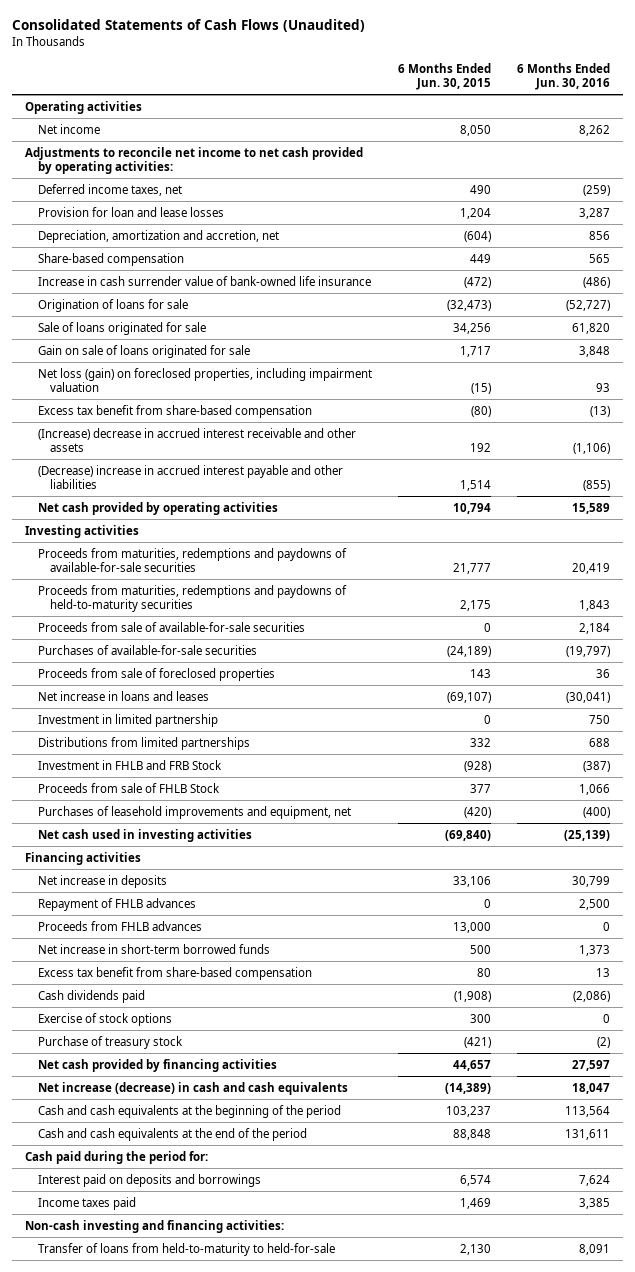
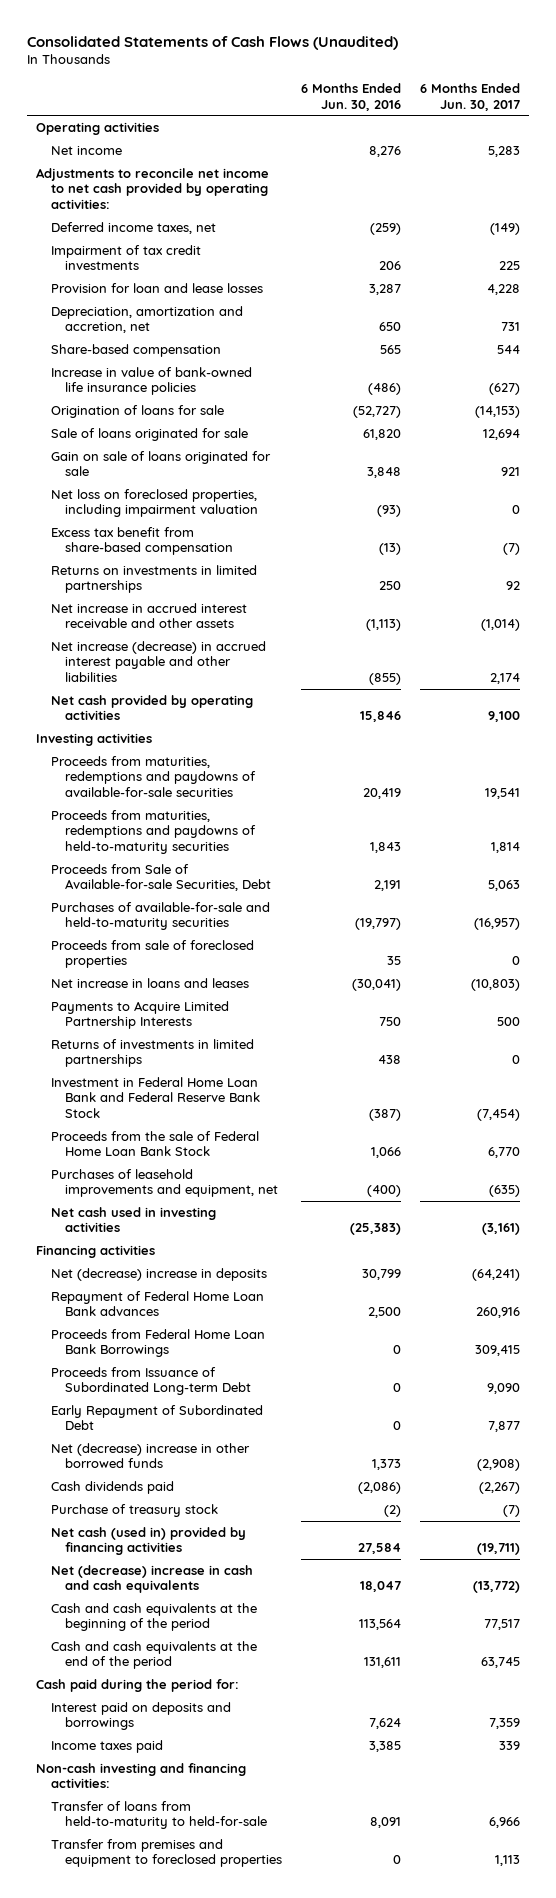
- | 6 Months Ended Jun. 30, 2015 | 6 Months Ended Jun. 30, 2016
+ | 6 Months Ended Jun. 30, 2016 | 6 Months Ended Jun. 30, 2017
- Net income | 8,050 | 8,262
+ Net income | 8,276 | 5,283
+ Impairment of tax credit investments | 206 | 225
- Depreciation, amortization and accretion, net | (604) | 856
+ Depreciation, amortization and accretion, net | 650 | 731
- Increase in cash surrender value of bank-owned life insurance | (472) | (486)
+ Increase in value of bank-owned life insurance policies | (486) | (627)
- Net loss (gain) on foreclosed properties, including impairment valuation | (15) | 93
+ Net loss on foreclosed properties, including impairment valuation | (93) | 0
- (Increase) decrease in accrued interest receivable and other assets | 192 | (1,106)
- (Decrease) increase in accrued interest payable and other liabilities | 1,514 | (855)
- Net cash provided by operating activities | 10,794 | 15,589
+ Returns on investments in limited partnerships | 250 | 92
+ Net increase in accrued interest receivable and other assets | (1,113) | (1,014)
+ Net increase (decrease) in accrued interest payable and other liabilities | (855) | 2,174
+ Net cash provided by operating activities | 15,846 | 9,100
- Proceeds from sale of available-for-sale securities | 0 | 2,184
- Purchases of available-for-sale securities | (24,189) | (19,797)
- Proceeds from sale of foreclosed properties | 143 | 36
+ Proceeds from Sale of Available-for-sale Securities, Debt | 2,191 | 5,063
+ Purchases of available-for-sale and held-to-maturity securities | (19,797) | (16,957)
+ Proceeds from sale of foreclosed properties | 35 | 0
- Investment in limited partnership | 0 | 750
- Distributions from limited partnerships | 332 | 688
- Investment in FHLB and FRB Stock | (928) | (387)
- Proceeds from sale of FHLB Stock | 377 | 1,066
+ Payments to Acquire Limited Partnership Interests | 750 | 500
+ Returns of investments in limited partnerships | 438 | 0
+ Investment in Federal Home Loan Bank and Federal Reserve Bank Stock | (387) | (7,454)
+ Proceeds from the sale of Federal Home Loan Bank Stock | 1,066 | 6,770
- Net cash used in investing activities | (69,840) | (25,139)
+ Net cash used in investing activities | (25,383) | (3,161)
- Net increase in deposits | 33,106 | 30,799
- Repayment of FHLB advances | 0 | 2,500
- Proceeds from FHLB advances | 13,000 | 0
- Net increase in short-term borrowed funds | 500 | 1,373
- Excess tax benefit from share-based compensation | 80 | 13
+ Net (decrease) increase in deposits | 30,799 | (64,241)
+ Repayment of Federal Home Loan Bank advances | 2,500 | 260,916
+ Proceeds from Federal Home Loan Bank Borrowings | 0 | 309,415
+ Proceeds from Issuance of Subordinated Long-term Debt | 0 | 9,090
+ Early Repayment of Subordinated Debt | 0 | 7,877
+ Net (decrease) increase in other borrowed funds | 1,373 | (2,908)
- Exercise of stock options | 300 | 0
- Net cash provided by financing activities | 44,657 | 27,597
- Net increase (decrease) in cash and cash equivalents | (14,389) | 18,047
+ Net cash (used in) provided by financing activities | 27,584 | (19,711)
+ Net (decrease) increase in cash and cash equivalents | 18,047 | (13,772)
+ Transfer from premises and equipment to foreclosed properties | 0 | 1,113

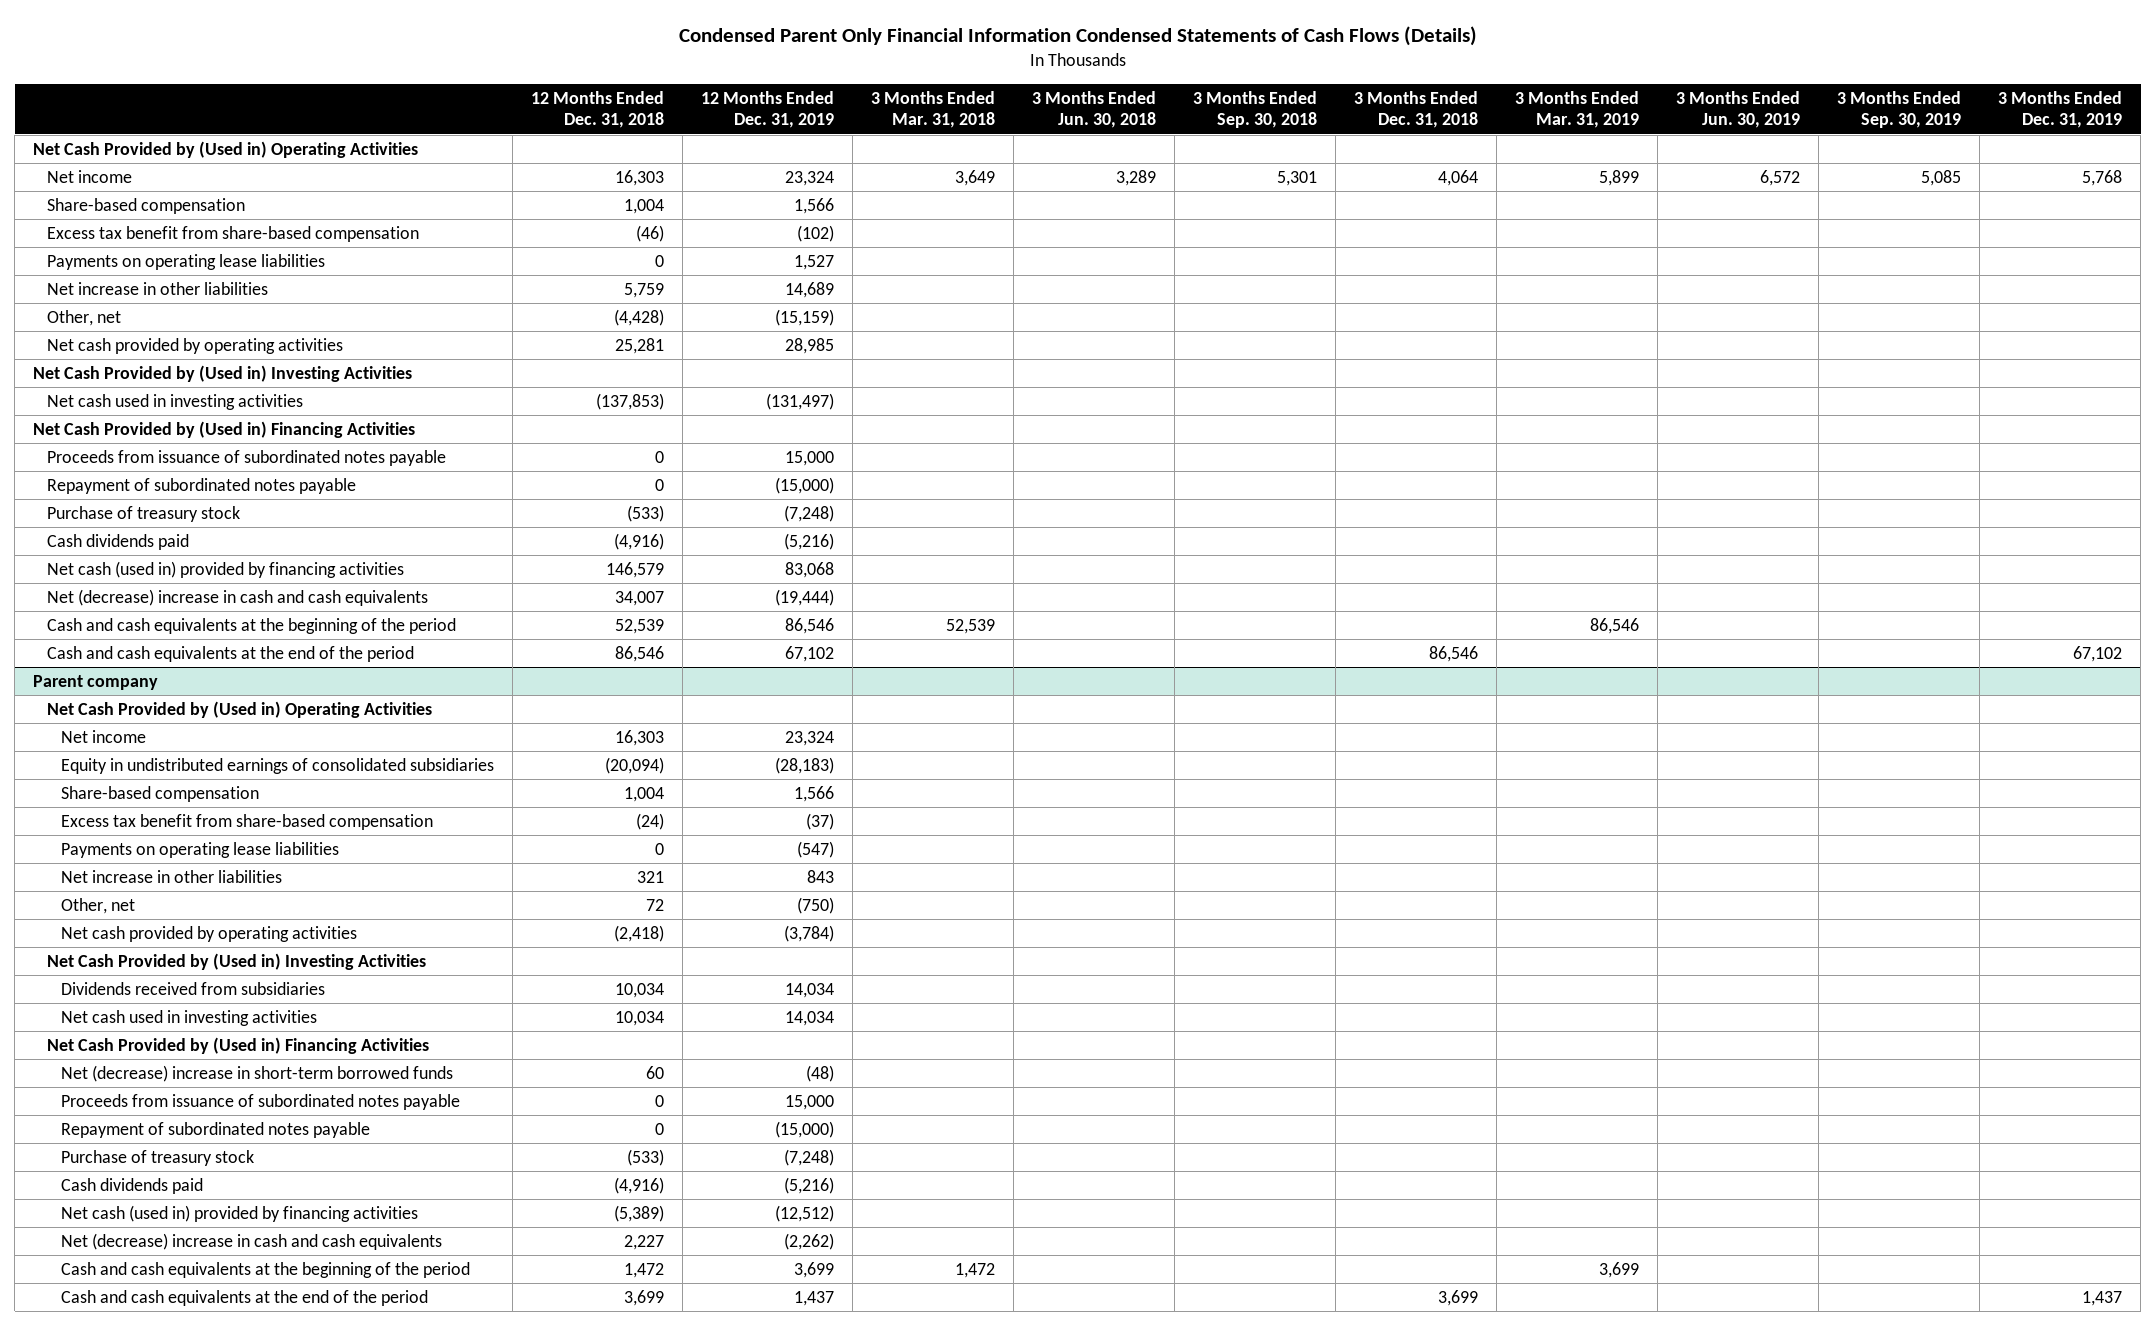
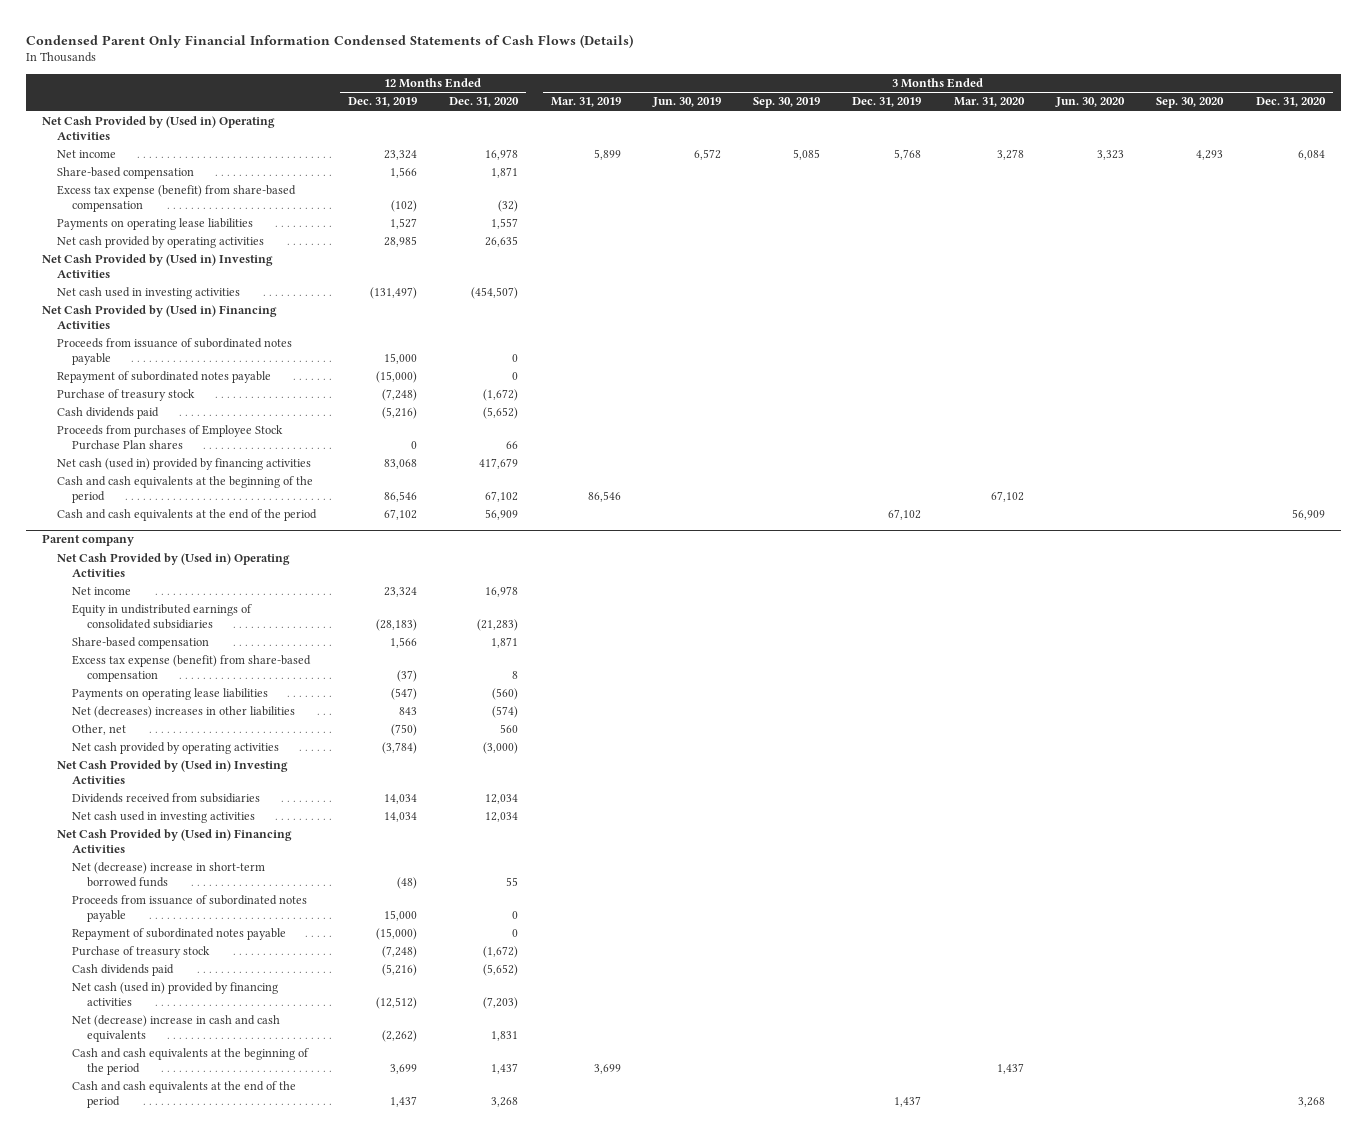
- | 12 Months Ended Dec. 31, 2018 | 12 Months Ended Dec. 31, 2019 | 3 Months Ended Mar. 31, 2018 | 3 Months Ended Jun. 30, 2018 | 3 Months Ended Sep. 30, 2018 | 3 Months Ended Dec. 31, 2018 | 3 Months Ended Mar. 31, 2019 | 3 Months Ended Jun. 30, 2019 | 3 Months Ended Sep. 30, 2019 | 3 Months Ended Dec. 31, 2019
+ | 12 Months Ended Dec. 31, 2019 | 12 Months Ended Dec. 31, 2020 | 3 Months Ended Mar. 31, 2019 | 3 Months Ended Jun. 30, 2019 | 3 Months Ended Sep. 30, 2019 | 3 Months Ended Dec. 31, 2019 | 3 Months Ended Mar. 31, 2020 | 3 Months Ended Jun. 30, 2020 | 3 Months Ended Sep. 30, 2020 | 3 Months Ended Dec. 31, 2020
- Excess tax benefit from share-based compensation | (46) | (102) | | | | | | | |
+ Excess tax expense (benefit) from share-based compensation | (102) | (32) | | | | | | | |
- Net increase in other liabilities | 5,759 | 14,689 | | | | | | | |
- Other, net | (4,428) | (15,159) | | | | | | | |
+ Proceeds from purchases of Employee Stock Purchase Plan shares | 0 | 66 | | | | | | | |
- Net (decrease) increase in cash and cash equivalents | 34,007 | (19,444) | | | | | | | |
@ Parent company
- Excess tax benefit from share-based compensation | (24) | (37) | | | | | | | |
+ Excess tax expense (benefit) from share-based compensation | (37) | 8 | | | | | | | |
- Net increase in other liabilities | 321 | 843 | | | | | | | |
+ Net (decreases) increases in other liabilities | 843 | (574) | | | | | | | |

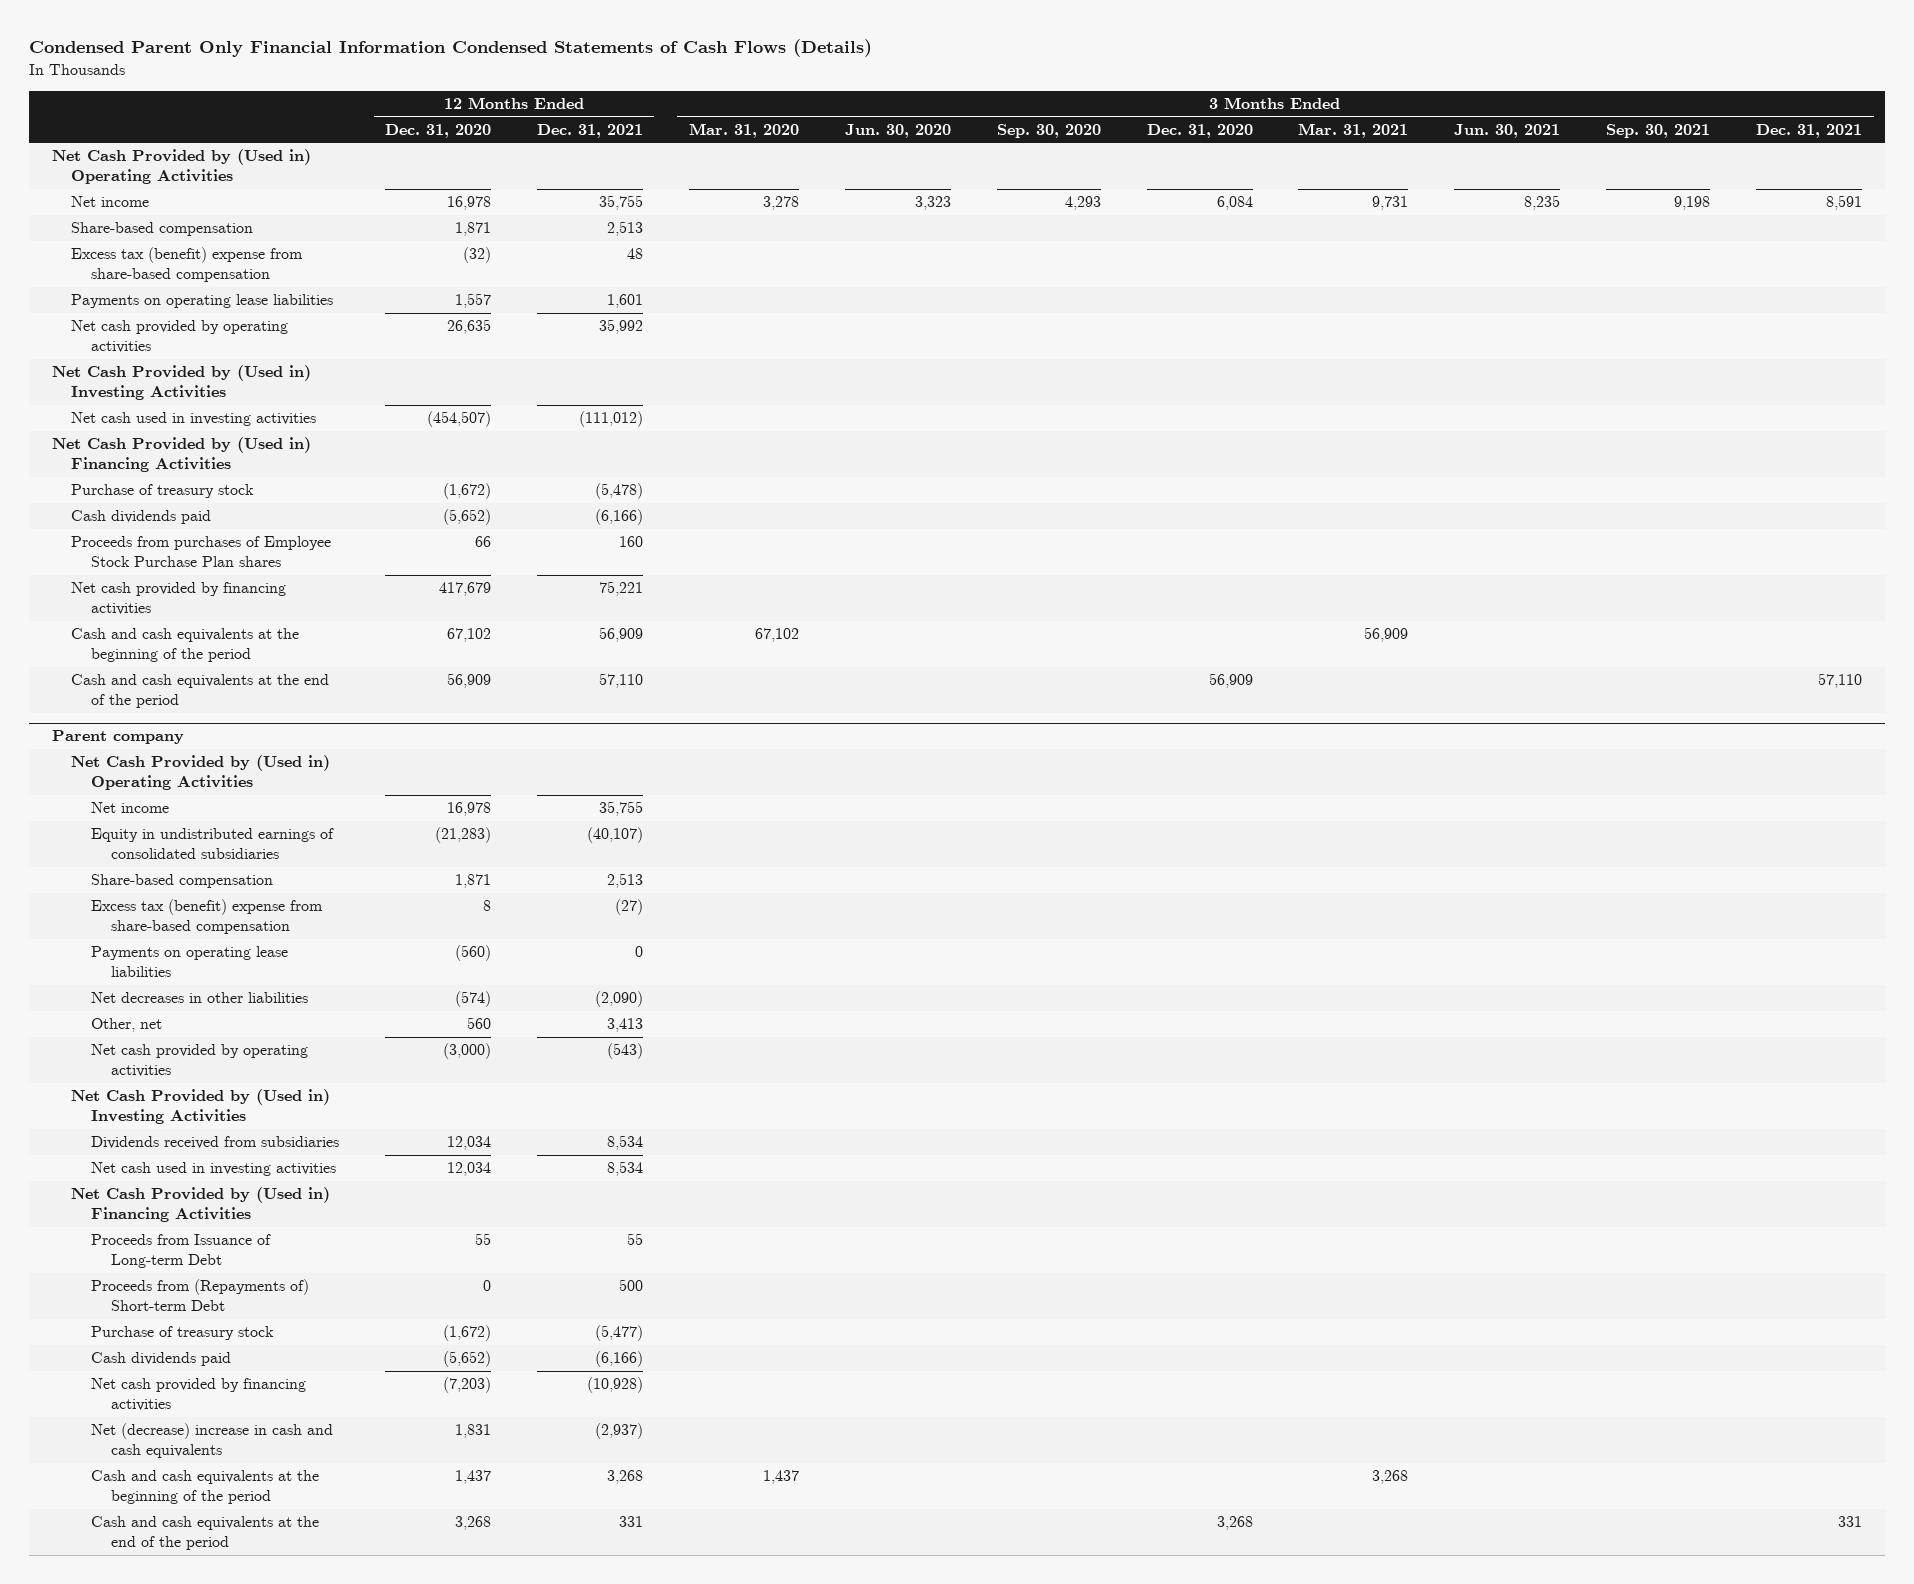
- | 12 Months Ended Dec. 31, 2019 | 12 Months Ended Dec. 31, 2020 | 3 Months Ended Mar. 31, 2019 | 3 Months Ended Jun. 30, 2019 | 3 Months Ended Sep. 30, 2019 | 3 Months Ended Dec. 31, 2019 | 3 Months Ended Mar. 31, 2020 | 3 Months Ended Jun. 30, 2020 | 3 Months Ended Sep. 30, 2020 | 3 Months Ended Dec. 31, 2020
+ | 12 Months Ended Dec. 31, 2020 | 12 Months Ended Dec. 31, 2021 | 3 Months Ended Mar. 31, 2020 | 3 Months Ended Jun. 30, 2020 | 3 Months Ended Sep. 30, 2020 | 3 Months Ended Dec. 31, 2020 | 3 Months Ended Mar. 31, 2021 | 3 Months Ended Jun. 30, 2021 | 3 Months Ended Sep. 30, 2021 | 3 Months Ended Dec. 31, 2021
- Excess tax expense (benefit) from share-based compensation | (102) | (32) | | | | | | | |
+ Excess tax (benefit) expense from share-based compensation | (32) | 48 | | | | | | | |
- Proceeds from issuance of subordinated notes payable | 15,000 | 0 | | | | | | | |
- Repayment of subordinated notes payable | (15,000) | 0 | | | | | | | |
- Net cash (used in) provided by financing activities | 83,068 | 417,679 | | | | | | | |
+ Net cash provided by financing activities | 417,679 | 75,221 | | | | | | | |
@ Parent company
- Excess tax expense (benefit) from share-based compensation | (37) | 8 | | | | | | | |
+ Excess tax (benefit) expense from share-based compensation | 8 | (27) | | | | | | | |
- Net (decreases) increases in other liabilities | 843 | (574) | | | | | | | |
+ Net decreases in other liabilities | (574) | (2,090) | | | | | | | |
- Net (decrease) increase in short-term borrowed funds | (48) | 55 | | | | | | | |
- Proceeds from issuance of subordinated notes payable | 15,000 | 0 | | | | | | | |
- Repayment of subordinated notes payable | (15,000) | 0 | | | | | | | |
+ Proceeds from Issuance of Long-term Debt | 55 | 55 | | | | | | | |
+ Proceeds from (Repayments of) Short-term Debt | 0 | 500 | | | | | | | |
- Net cash (used in) provided by financing activities | (12,512) | (7,203) | | | | | | | |
+ Net cash provided by financing activities | (7,203) | (10,928) | | | | | | | |

